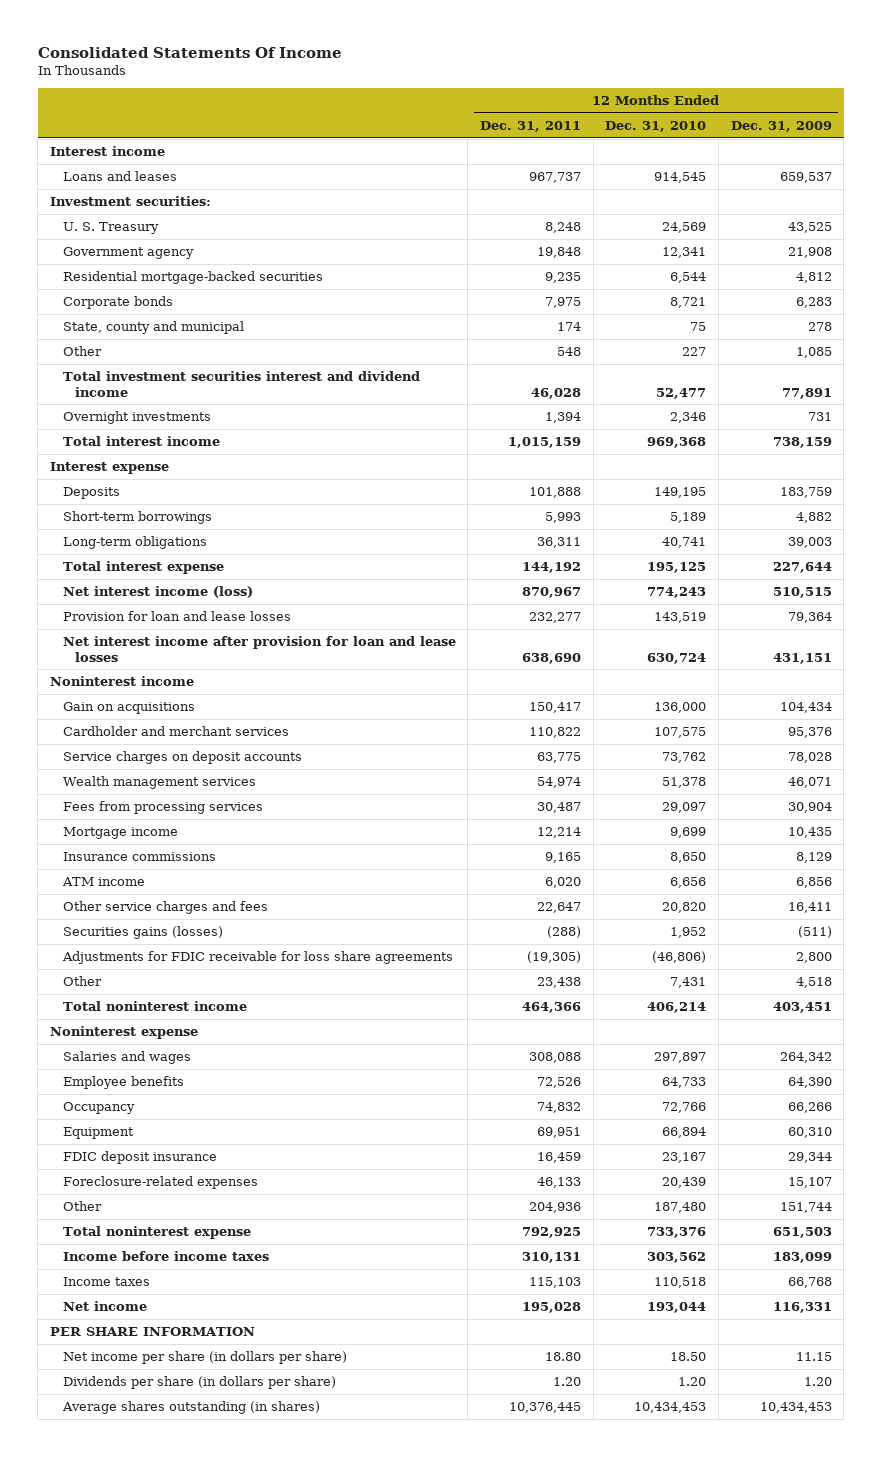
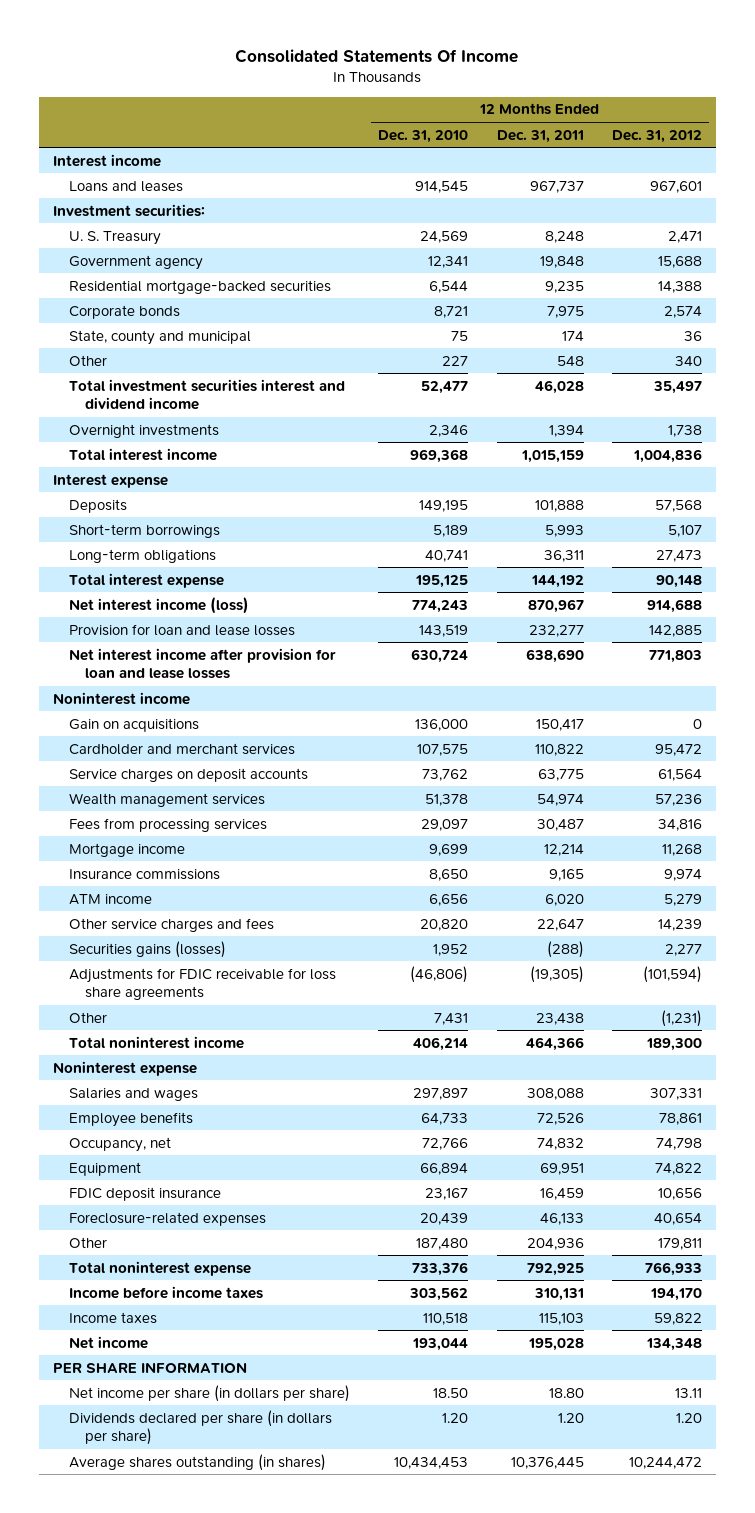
- | 12 Months Ended Dec. 31, 2011 | 12 Months Ended Dec. 31, 2010 | 12 Months Ended Dec. 31, 2009
+ | 12 Months Ended Dec. 31, 2010 | 12 Months Ended Dec. 31, 2011 | 12 Months Ended Dec. 31, 2012
- Occupancy | 74,832 | 72,766 | 66,266
+ Occupancy, net | 72,766 | 74,832 | 74,798
- Dividends per share (in dollars per share) | 1.20 | 1.20 | 1.20
+ Dividends declared per share (in dollars per share) | 1.20 | 1.20 | 1.20

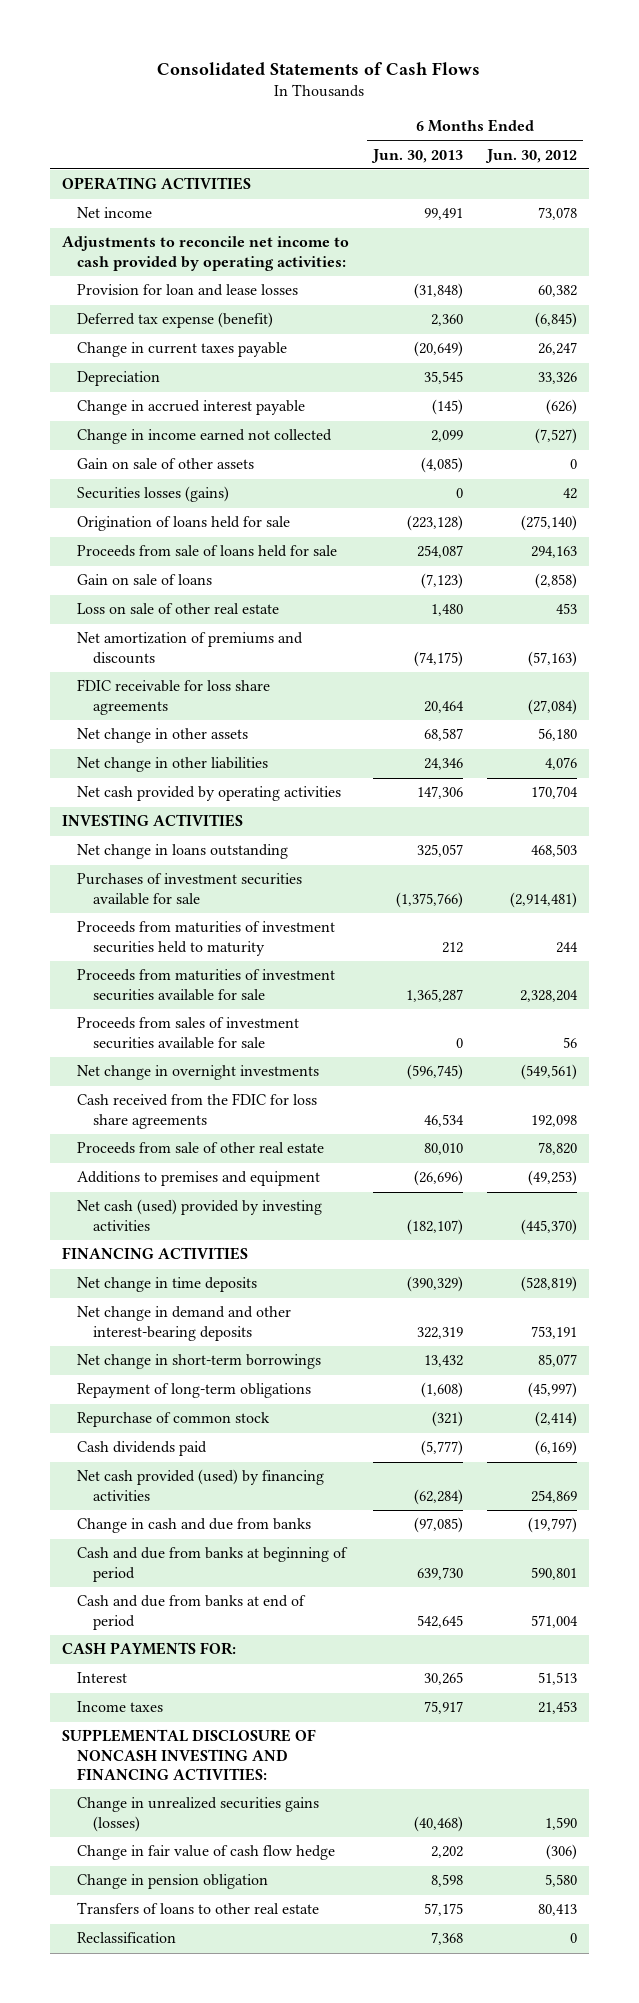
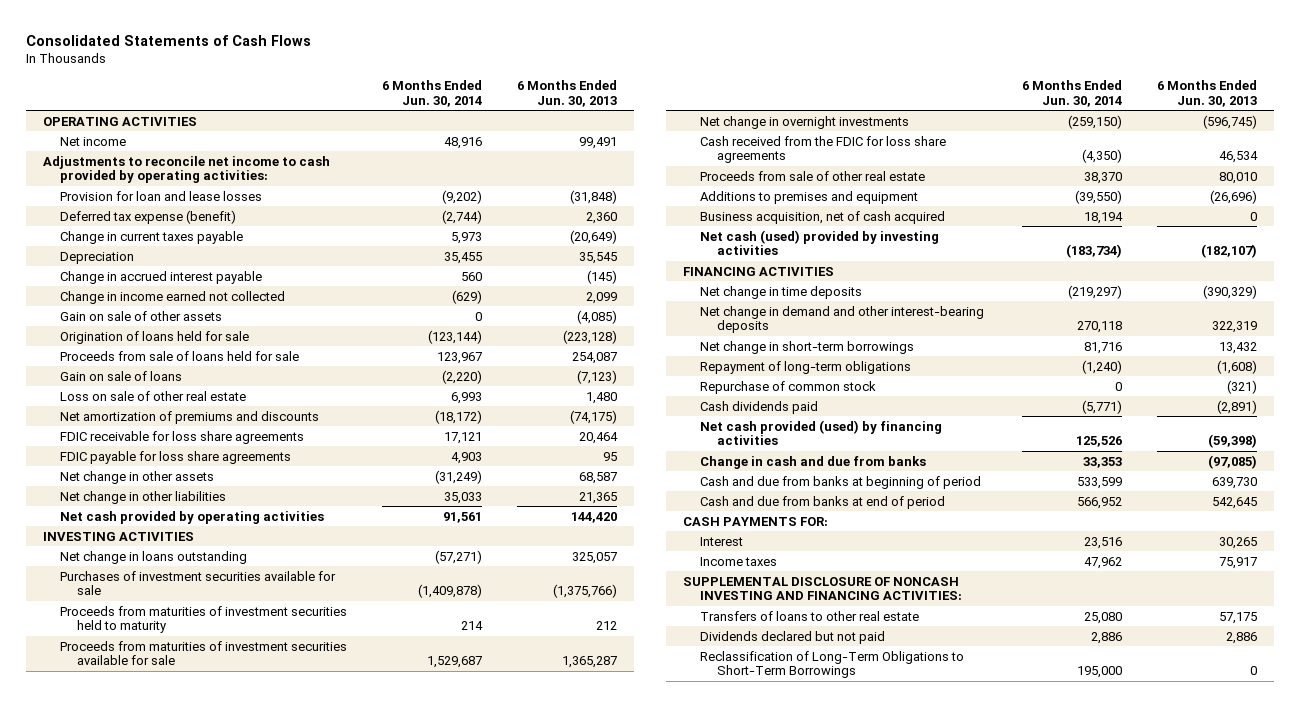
- | 6 Months Ended Jun. 30, 2013 | 6 Months Ended Jun. 30, 2012
+ | 6 Months Ended Jun. 30, 2014 | 6 Months Ended Jun. 30, 2013
- Securities losses (gains) | 0 | 42
+ FDIC payable for loss share agreements | 4,903 | 95
- Net change in other liabilities | 24,346 | 4,076
- Net cash provided by operating activities | 147,306 | 170,704
+ Net change in other liabilities | 35,033 | 21,365
+ Net cash provided by operating activities | 91,561 | 144,420
- Proceeds from sales of investment securities available for sale | 0 | 56
+ Business acquisition, net of cash acquired | 18,194 | 0
- Cash dividends paid | (5,777) | (6,169)
- Net cash provided (used) by financing activities | (62,284) | 254,869
+ Cash dividends paid | (5,771) | (2,891)
+ Net cash provided (used) by financing activities | 125,526 | (59,398)
- Change in unrealized securities gains (losses) | (40,468) | 1,590
- Change in fair value of cash flow hedge | 2,202 | (306)
- Change in pension obligation | 8,598 | 5,580
- Reclassification | 7,368 | 0
+ Dividends declared but not paid | 2,886 | 2,886
+ Reclassification of Long-Term Obligations to Short-Term Borrowings | 195,000 | 0

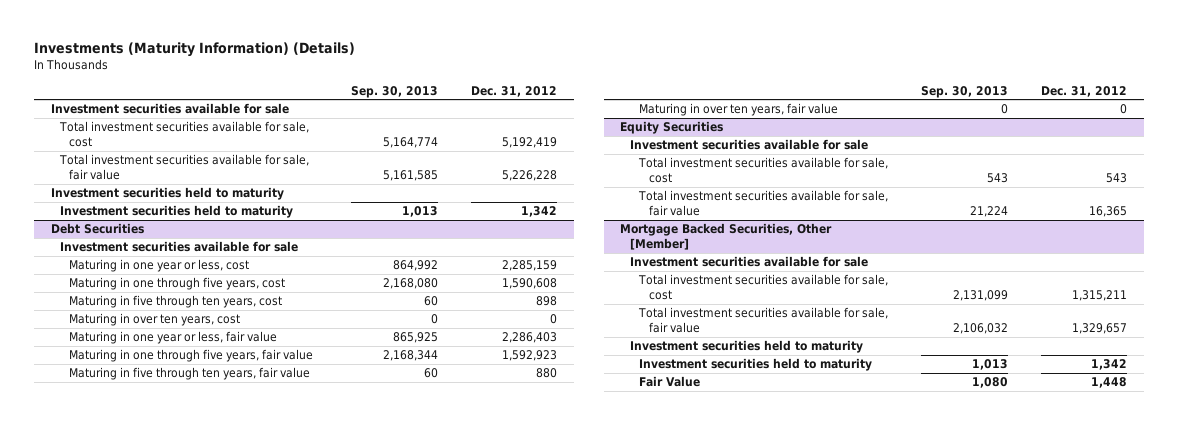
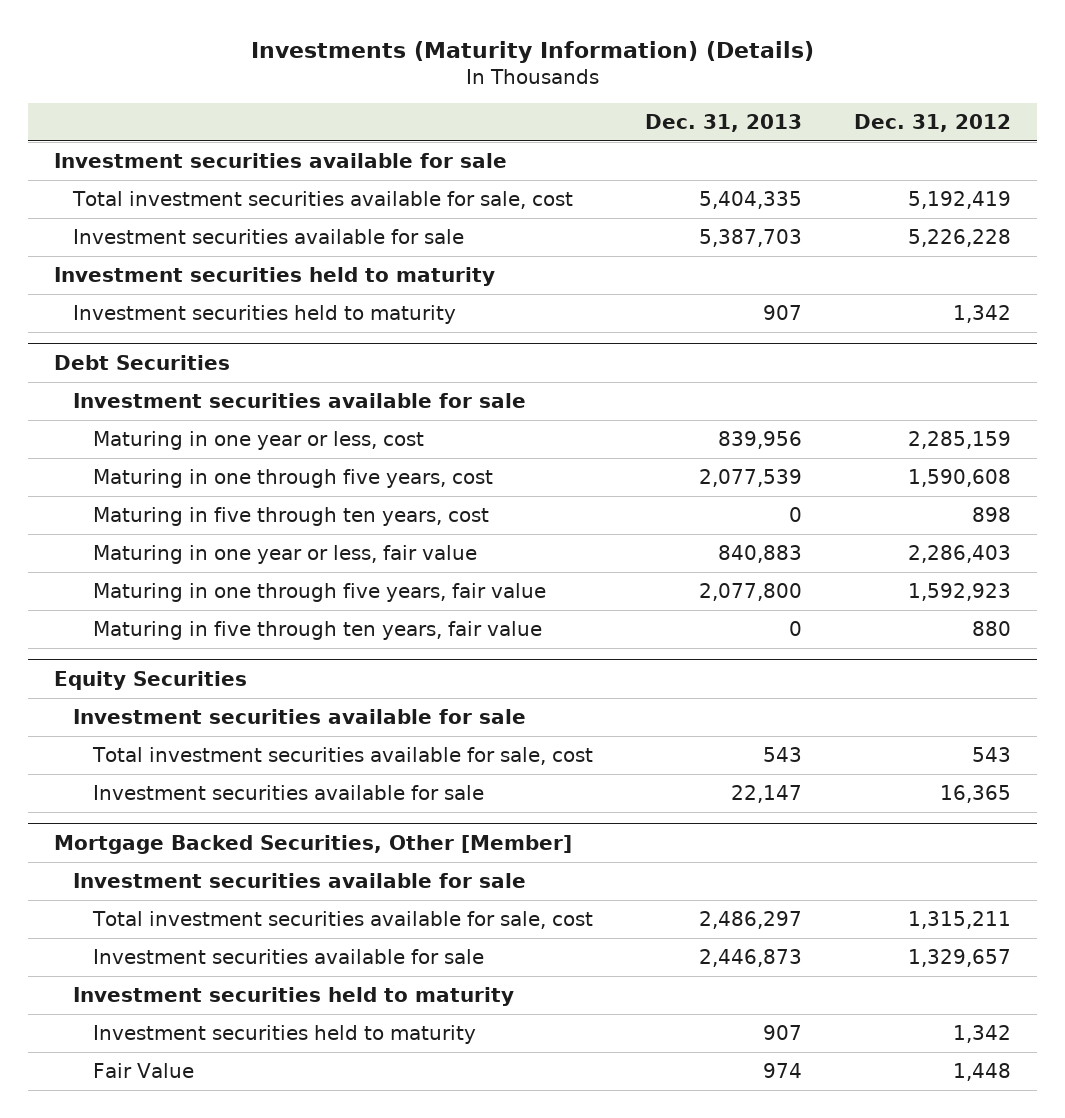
- | Sep. 30, 2013 | Dec. 31, 2012
+ | Dec. 31, 2013 | Dec. 31, 2012
- Total investment securities available for sale, fair value | 5,161,585 | 5,226,228
+ Investment securities available for sale | 5,387,703 | 5,226,228
@ Debt Securities
- Maturing in over ten years, cost | 0 | 0
- Maturing in over ten years, fair value | 0 | 0
@ Equity Securities
- Total investment securities available for sale, fair value | 21,224 | 16,365
+ Investment securities available for sale | 22,147 | 16,365
@ Mortgage Backed Securities, Other [Member]
- Total investment securities available for sale, fair value | 2,106,032 | 1,329,657
+ Investment securities available for sale | 2,446,873 | 1,329,657

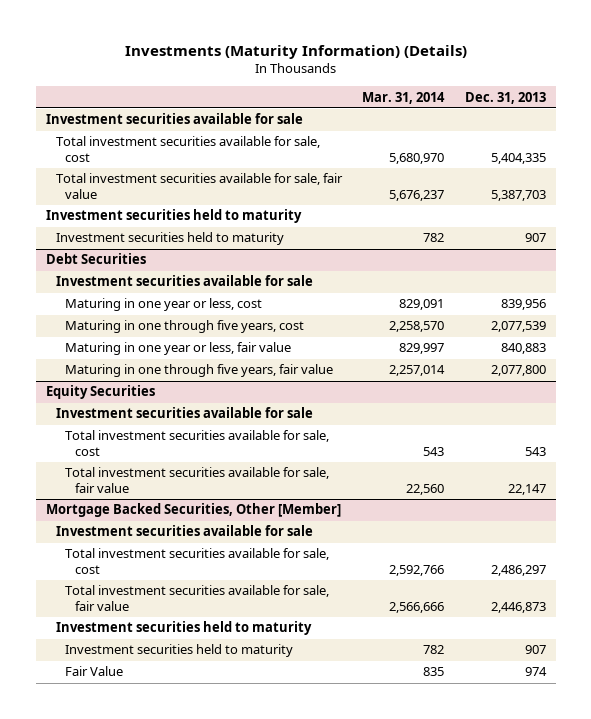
- | Dec. 31, 2013 | Dec. 31, 2012
+ | Mar. 31, 2014 | Dec. 31, 2013
- Investment securities available for sale | 5,387,703 | 5,226,228
+ Total investment securities available for sale, fair value | 5,676,237 | 5,387,703
@ Debt Securities
- Maturing in five through ten years, cost | 0 | 898
- Maturing in five through ten years, fair value | 0 | 880
@ Equity Securities
- Investment securities available for sale | 22,147 | 16,365
+ Total investment securities available for sale, fair value | 22,560 | 22,147
@ Mortgage Backed Securities, Other [Member]
- Investment securities available for sale | 2,446,873 | 1,329,657
+ Total investment securities available for sale, fair value | 2,566,666 | 2,446,873

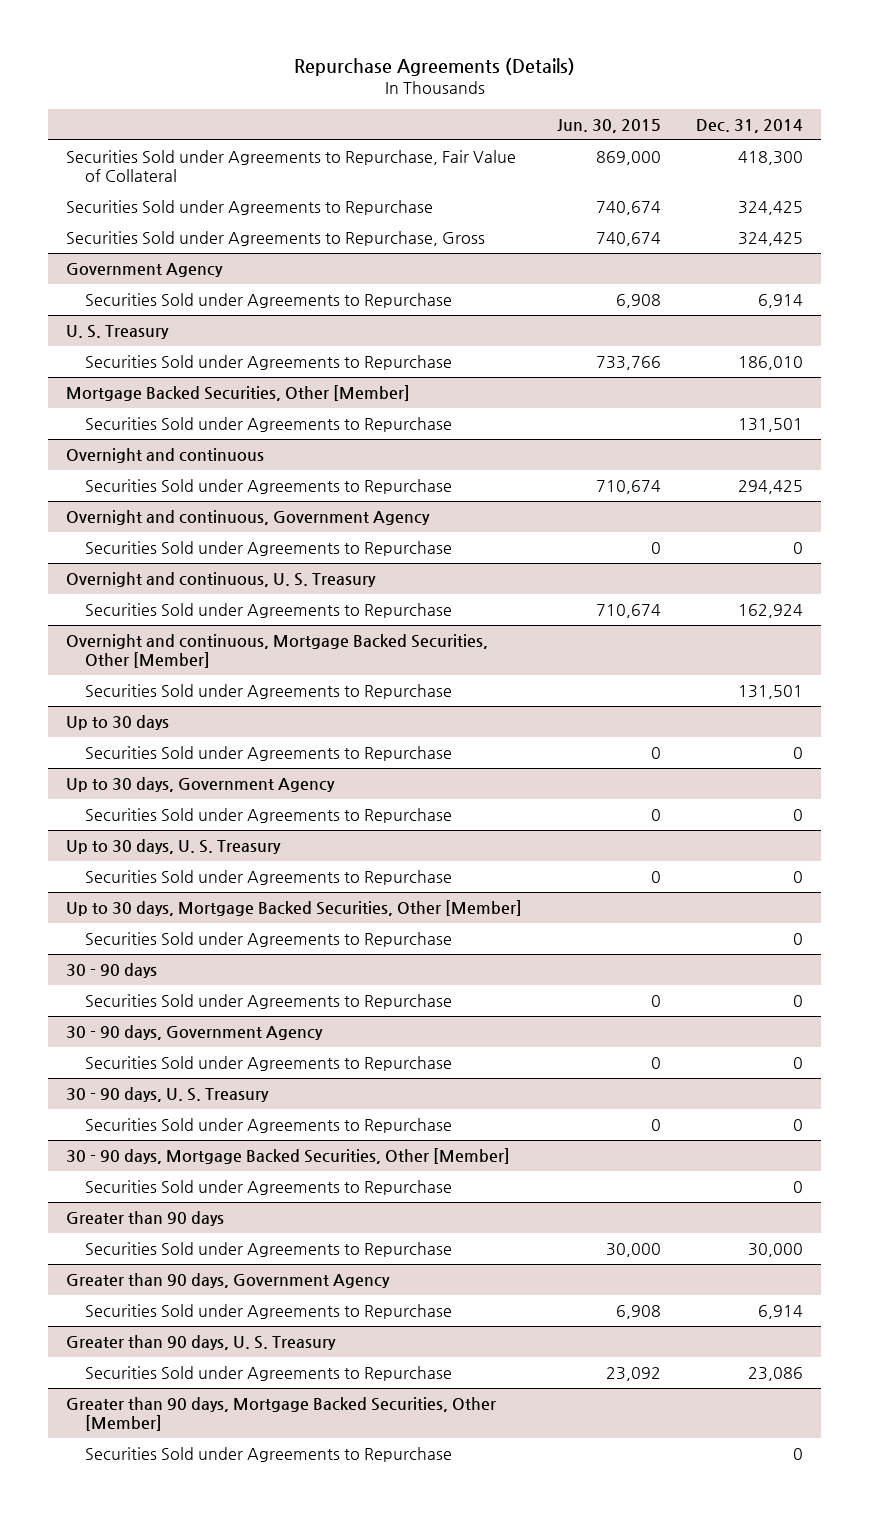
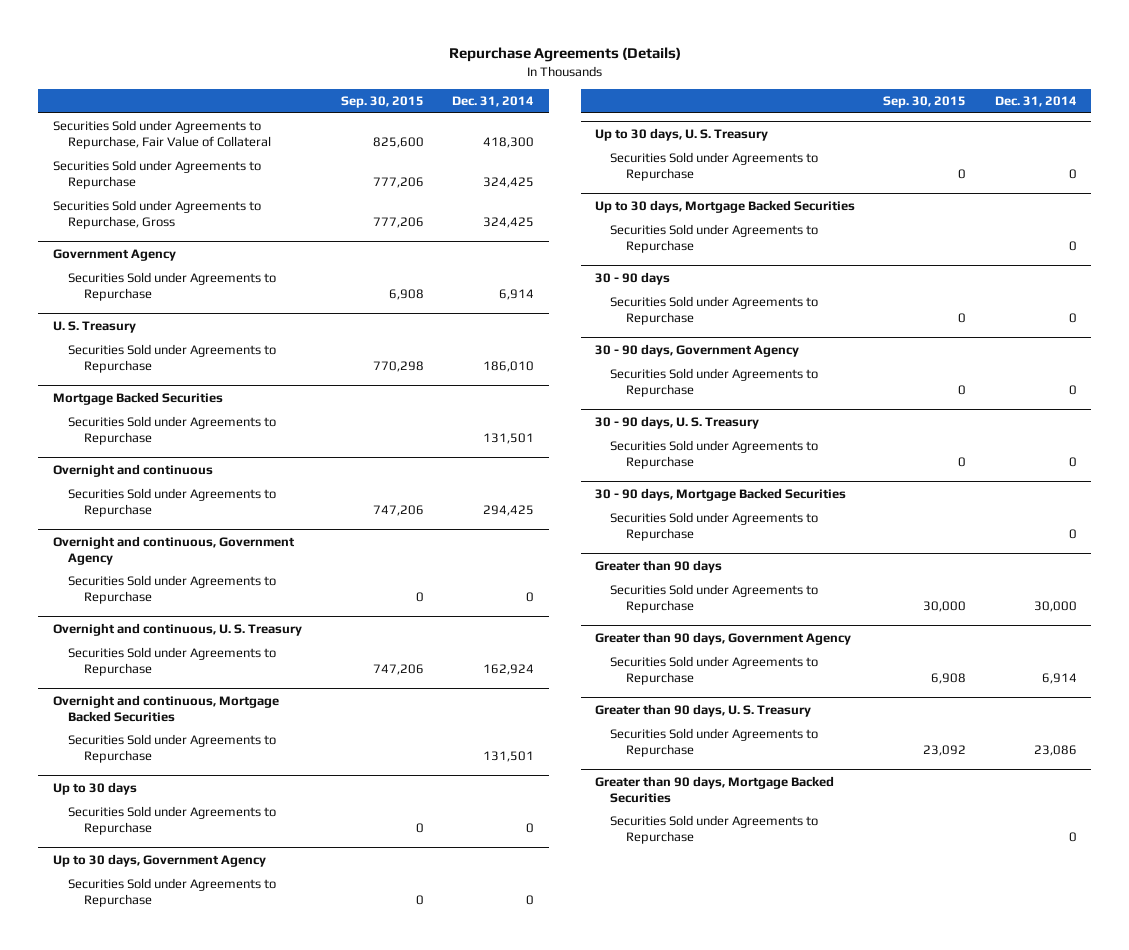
- | Jun. 30, 2015 | Dec. 31, 2014
+ | Sep. 30, 2015 | Dec. 31, 2014
- Mortgage Backed Securities, Other [Member]
+ Mortgage Backed Securities
- Overnight and continuous, Mortgage Backed Securities, Other [Member]
+ Overnight and continuous, Mortgage Backed Securities
- Up to 30 days, Mortgage Backed Securities, Other [Member]
+ Up to 30 days, Mortgage Backed Securities
- 30 - 90 days, Mortgage Backed Securities, Other [Member]
+ 30 - 90 days, Mortgage Backed Securities
- Greater than 90 days, Mortgage Backed Securities, Other [Member]
+ Greater than 90 days, Mortgage Backed Securities

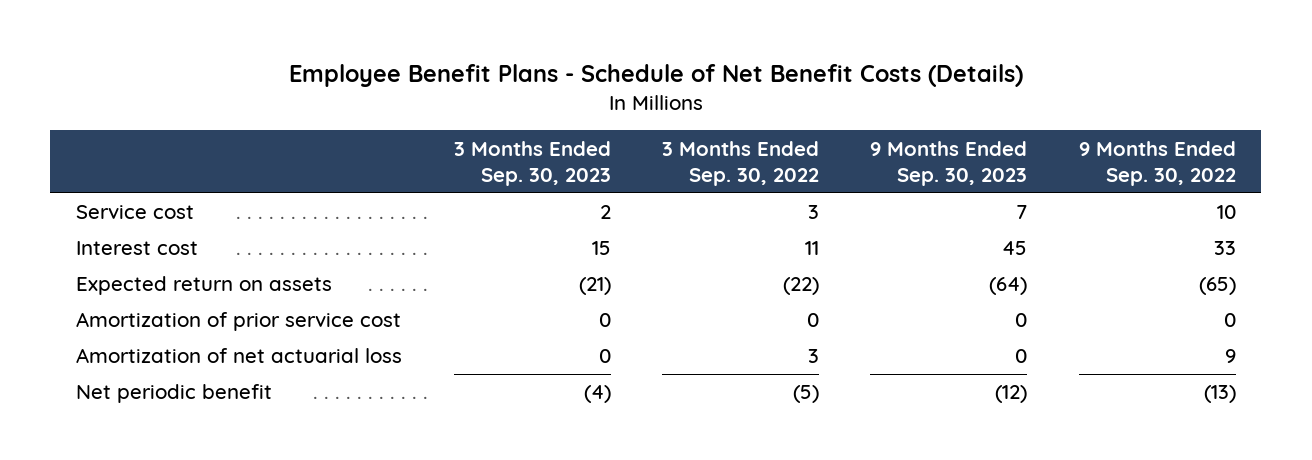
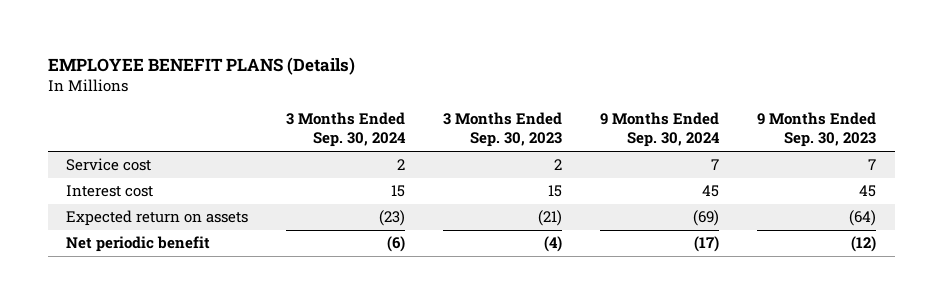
- Employee Benefit Plans - Schedule of Net Benefit Costs (Details)
+ EMPLOYEE BENEFIT PLANS (Details)
- | 3 Months Ended Sep. 30, 2023 | 3 Months Ended Sep. 30, 2022 | 9 Months Ended Sep. 30, 2023 | 9 Months Ended Sep. 30, 2022
+ | 3 Months Ended Sep. 30, 2024 | 3 Months Ended Sep. 30, 2023 | 9 Months Ended Sep. 30, 2024 | 9 Months Ended Sep. 30, 2023
- Amortization of prior service cost | 0 | 0 | 0 | 0
- Amortization of net actuarial loss | 0 | 3 | 0 | 9

